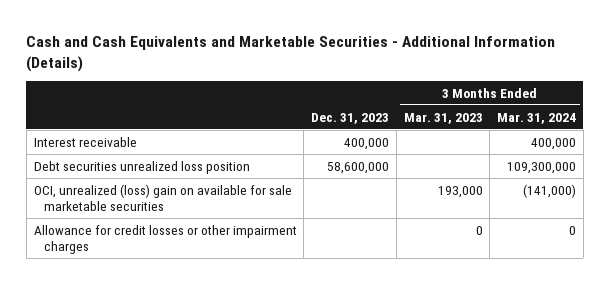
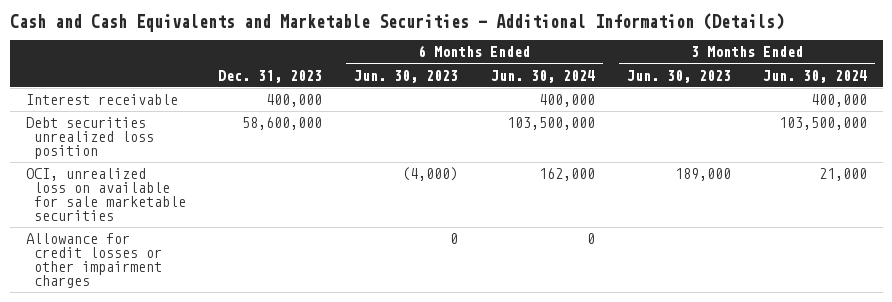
- | Dec. 31, 2023 | 3 Months Ended Mar. 31, 2023 | 3 Months Ended Mar. 31, 2024
+ | Dec. 31, 2023 | 6 Months Ended Jun. 30, 2023 | 6 Months Ended Jun. 30, 2024 | 3 Months Ended Jun. 30, 2023 | 3 Months Ended Jun. 30, 2024
- OCI, unrealized (loss) gain on available for sale marketable securities | | 193,000 | (141,000)
+ OCI, unrealized loss on available for sale marketable securities | | (4,000) | 162,000 | 189,000 | 21,000

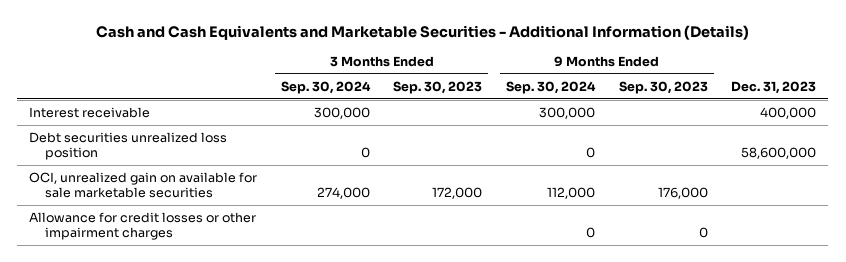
- | Dec. 31, 2023 | 6 Months Ended Jun. 30, 2023 | 6 Months Ended Jun. 30, 2024 | 3 Months Ended Jun. 30, 2023 | 3 Months Ended Jun. 30, 2024
+ | 3 Months Ended Sep. 30, 2024 | 3 Months Ended Sep. 30, 2023 | 9 Months Ended Sep. 30, 2024 | 9 Months Ended Sep. 30, 2023 | Dec. 31, 2023
- OCI, unrealized loss on available for sale marketable securities | | (4,000) | 162,000 | 189,000 | 21,000
+ OCI, unrealized gain on available for sale marketable securities | 274,000 | 172,000 | 112,000 | 176,000 |

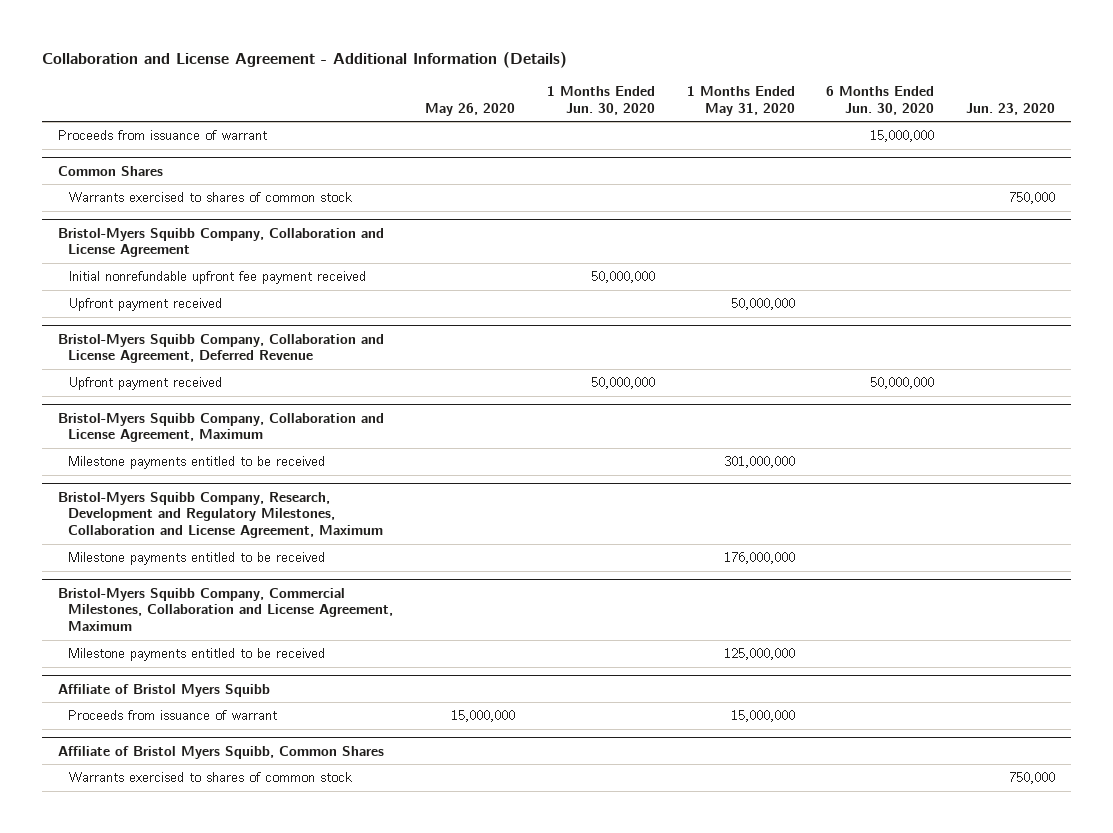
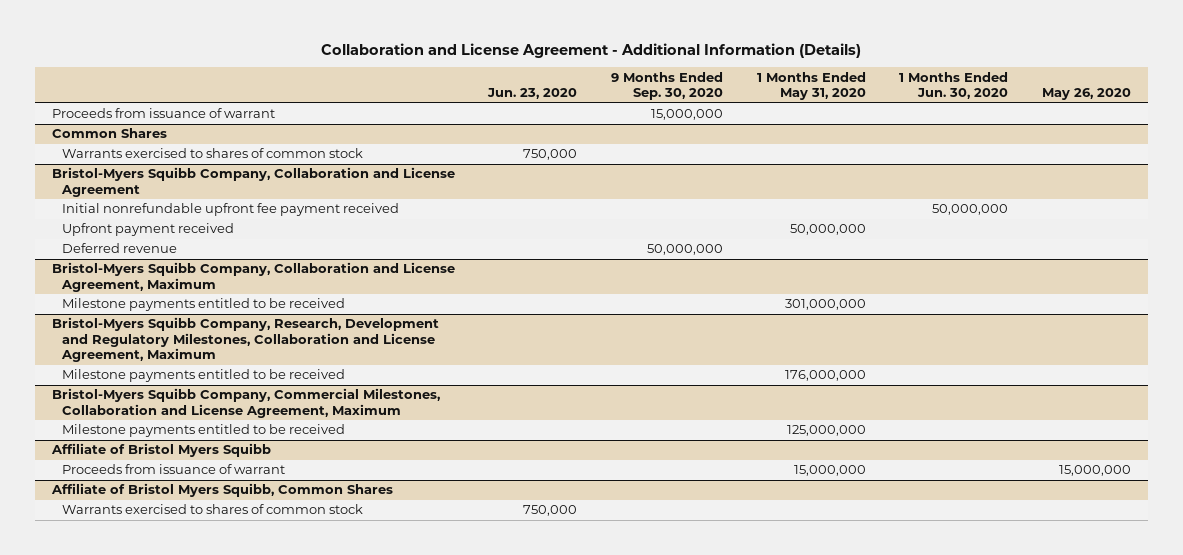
- | May 26, 2020 | 1 Months Ended Jun. 30, 2020 | 1 Months Ended May 31, 2020 | 6 Months Ended Jun. 30, 2020 | Jun. 23, 2020
+ | Jun. 23, 2020 | 9 Months Ended Sep. 30, 2020 | 1 Months Ended May 31, 2020 | 1 Months Ended Jun. 30, 2020 | May 26, 2020
- Bristol-Myers Squibb Company, Collaboration and License Agreement, Deferred Revenue
- Upfront payment received | | 50,000,000 | | 50,000,000 |
@ Bristol-Myers Squibb Company, Collaboration and License Agreement
+ Deferred revenue | | 50,000,000 | | |

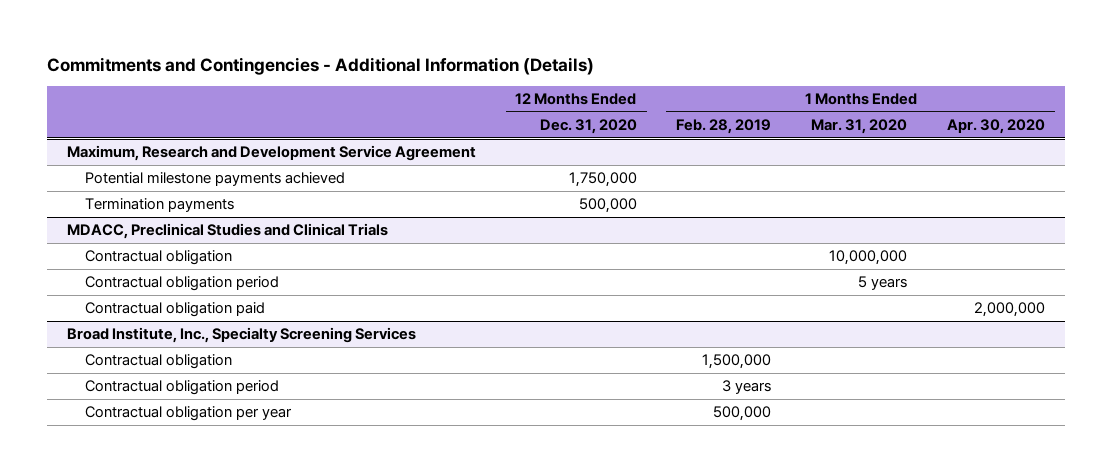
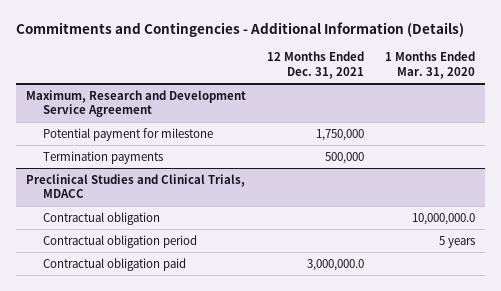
- | 12 Months Ended Dec. 31, 2020 | 1 Months Ended Feb. 28, 2019 | 1 Months Ended Mar. 31, 2020 | 1 Months Ended Apr. 30, 2020
+ | 12 Months Ended Dec. 31, 2021 | 1 Months Ended Mar. 31, 2020
@ Maximum, Research and Development Service Agreement
- Potential milestone payments achieved | 1,750,000 | | |
+ Potential payment for milestone | 1,750,000 |
- MDACC, Preclinical Studies and Clinical Trials
- Contractual obligation | | | 10,000,000 |
+ Preclinical Studies and Clinical Trials, MDACC
+ Contractual obligation | | 10,000,000.0
- Broad Institute, Inc., Specialty Screening Services
- Contractual obligation | | 1,500,000 | |
- Contractual obligation period | | 3 years | |
- Contractual obligation per year | | 500,000 | |

